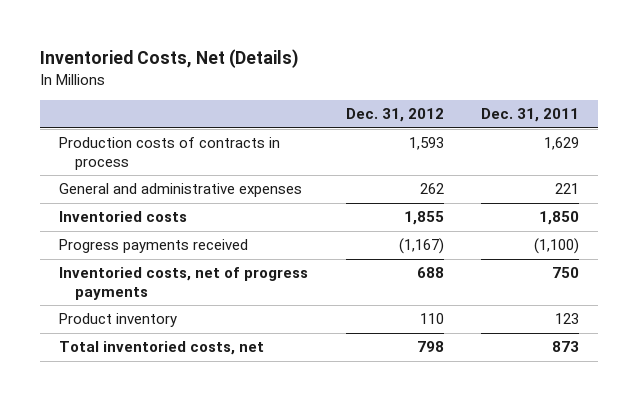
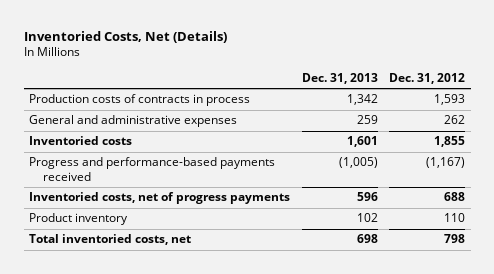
- | Dec. 31, 2012 | Dec. 31, 2011
+ | Dec. 31, 2013 | Dec. 31, 2012
- Progress payments received | (1,167) | (1,100)
+ Progress and performance-based payments received | (1,005) | (1,167)

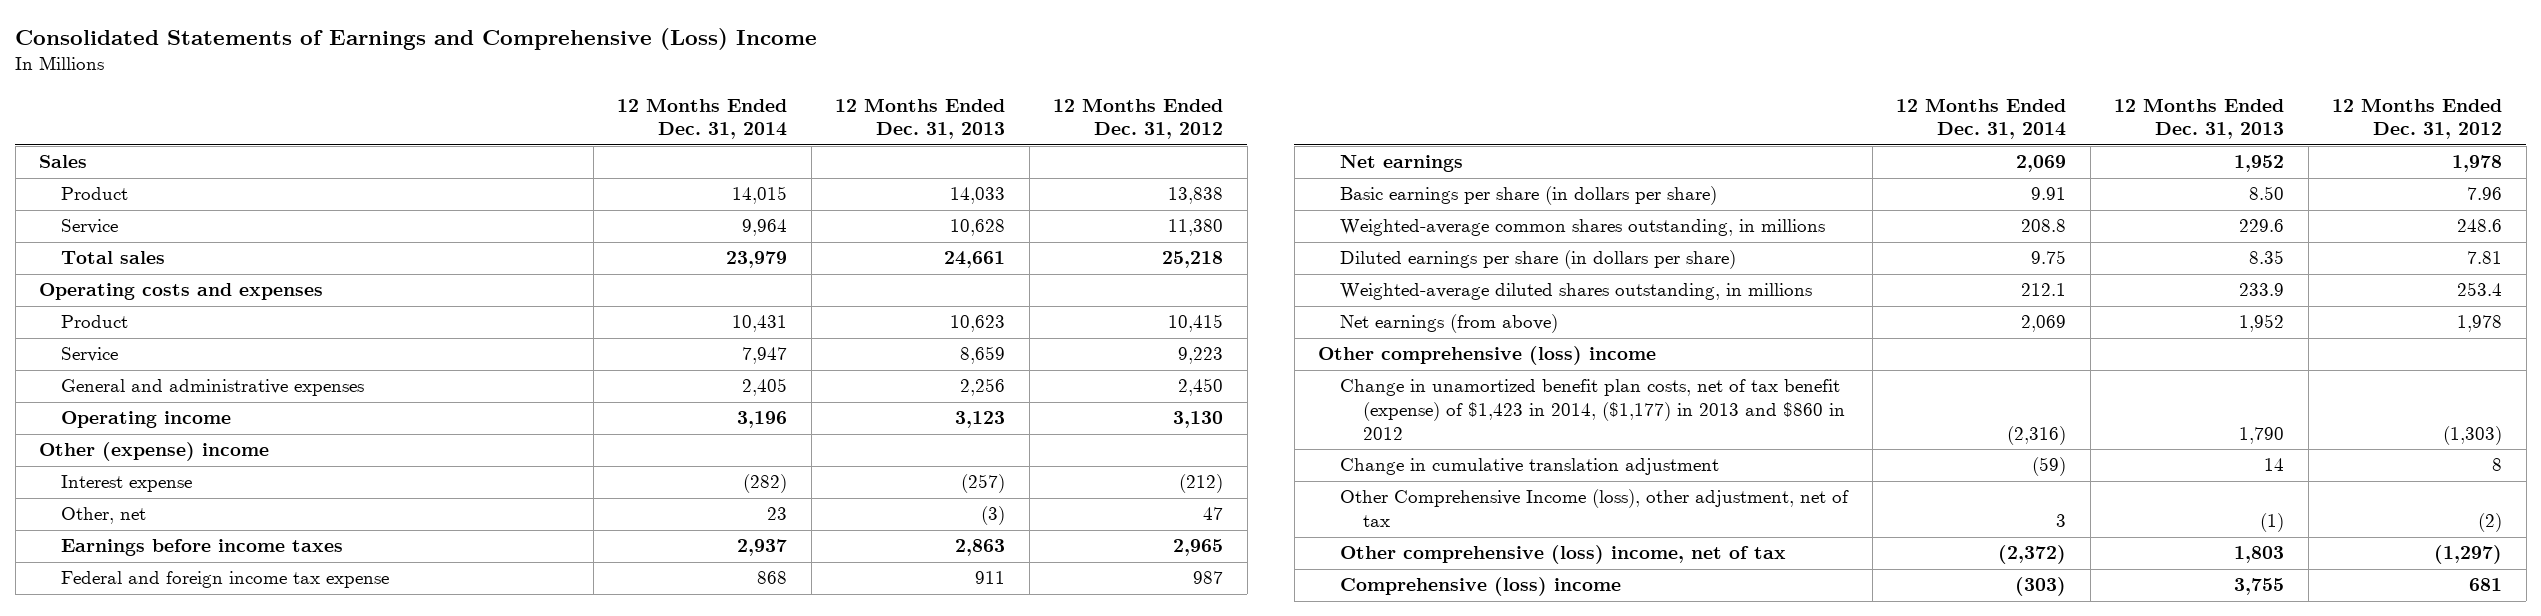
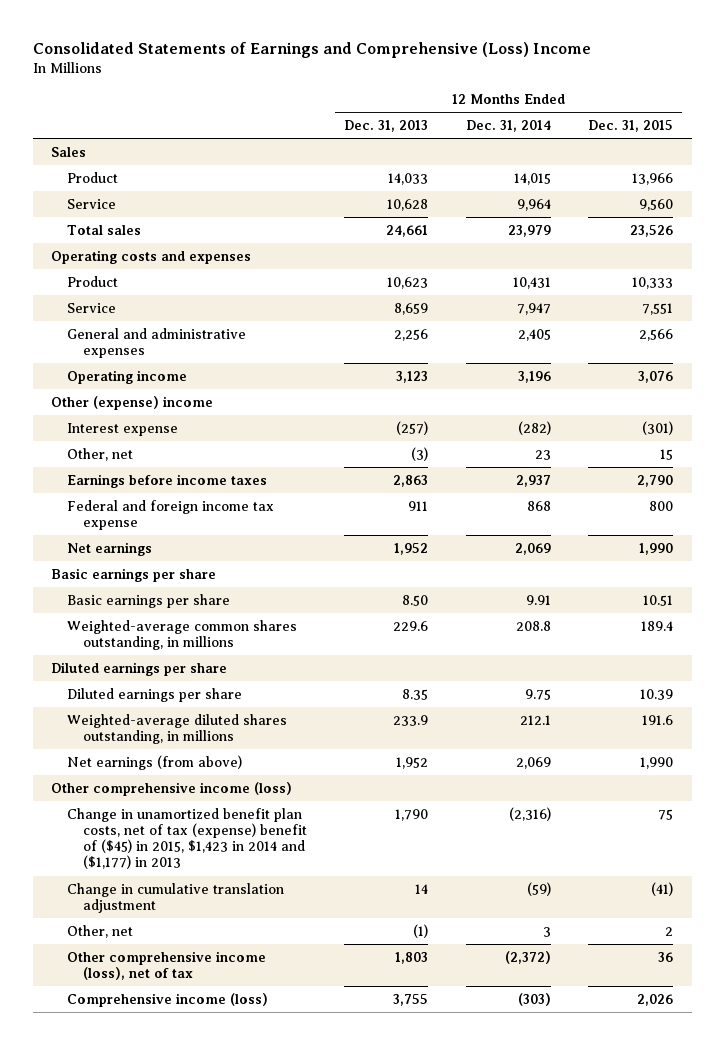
- | 12 Months Ended Dec. 31, 2014 | 12 Months Ended Dec. 31, 2013 | 12 Months Ended Dec. 31, 2012
+ | 12 Months Ended Dec. 31, 2013 | 12 Months Ended Dec. 31, 2014 | 12 Months Ended Dec. 31, 2015
- Basic earnings per share (in dollars per share) | 9.91 | 8.50 | 7.96
+ Basic earnings per share
+ Basic earnings per share | 8.50 | 9.91 | 10.51
- Diluted earnings per share (in dollars per share) | 9.75 | 8.35 | 7.81
+ Diluted earnings per share
+ Diluted earnings per share | 8.35 | 9.75 | 10.39
- Other comprehensive (loss) income
- Change in unamortized benefit plan costs, net of tax benefit (expense) of $1,423 in 2014, ($1,177) in 2013 and $860 in 2012 | (2,316) | 1,790 | (1,303)
+ Other comprehensive income (loss)
+ Change in unamortized benefit plan costs, net of tax (expense) benefit of ($45) in 2015, $1,423 in 2014 and ($1,177) in 2013 | 1,790 | (2,316) | 75
- Other Comprehensive Income (loss), other adjustment, net of tax | 3 | (1) | (2)
- Other comprehensive (loss) income, net of tax | (2,372) | 1,803 | (1,297)
- Comprehensive (loss) income | (303) | 3,755 | 681
+ Other, net | (1) | 3 | 2
+ Other comprehensive income (loss), net of tax | 1,803 | (2,372) | 36
+ Comprehensive income (loss) | 3,755 | (303) | 2,026

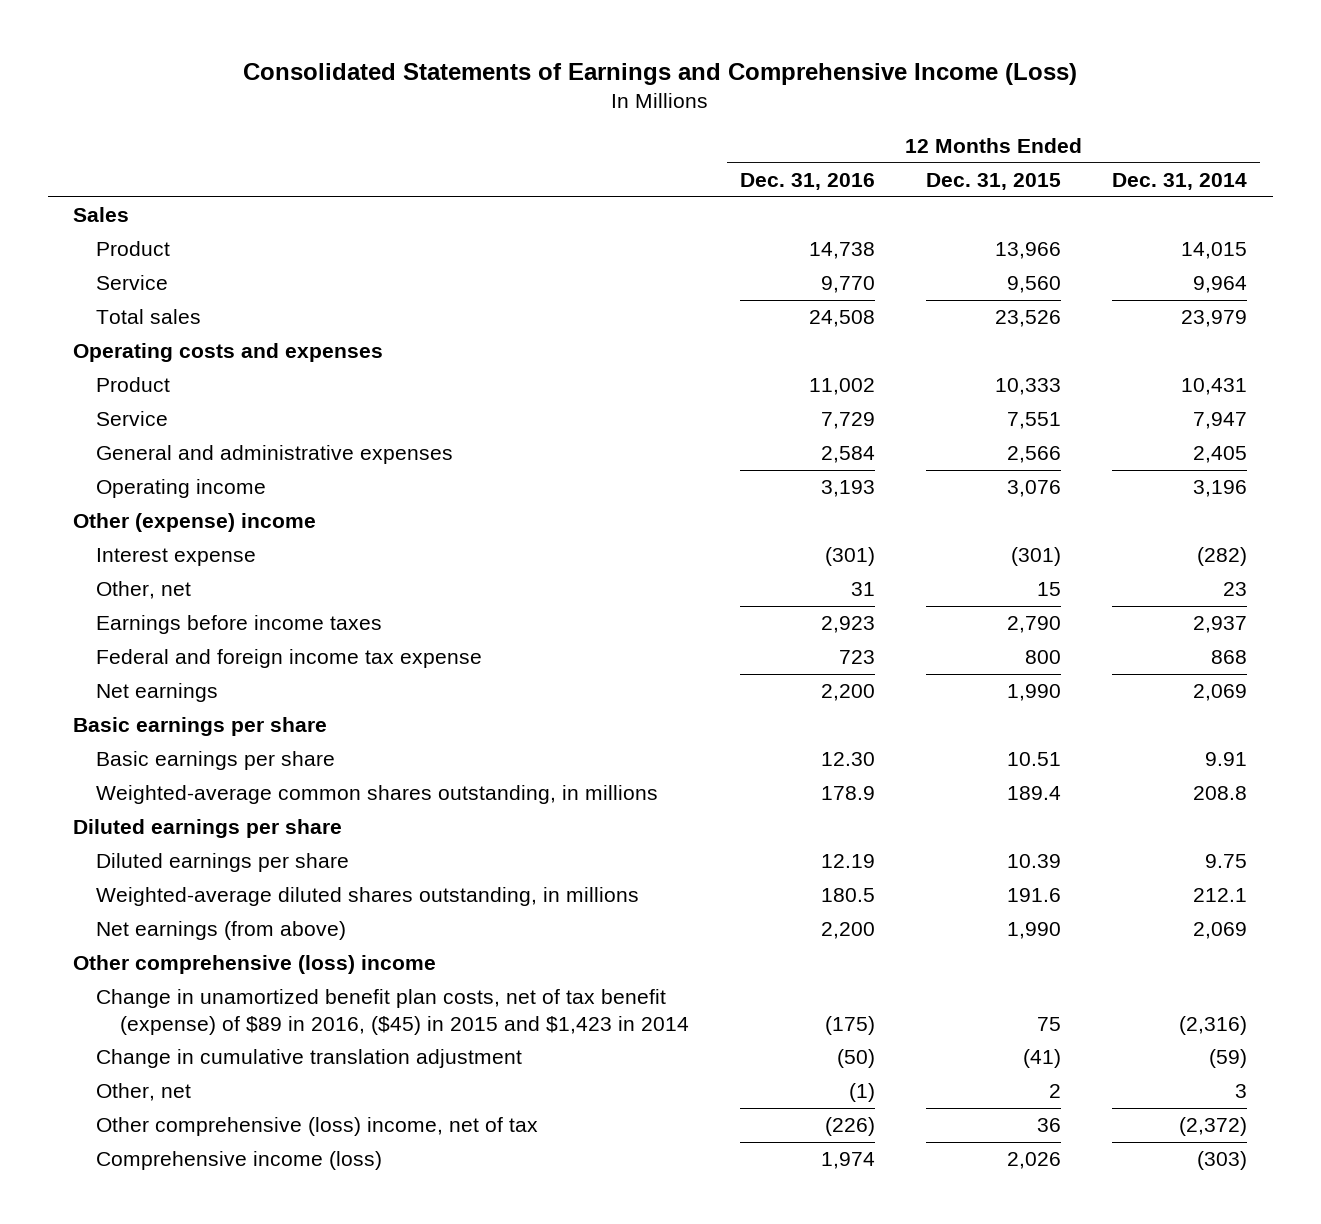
- Consolidated Statements of Earnings and Comprehensive (Loss) Income
+ Consolidated Statements of Earnings and Comprehensive Income (Loss)
- | 12 Months Ended Dec. 31, 2013 | 12 Months Ended Dec. 31, 2014 | 12 Months Ended Dec. 31, 2015
+ | 12 Months Ended Dec. 31, 2016 | 12 Months Ended Dec. 31, 2015 | 12 Months Ended Dec. 31, 2014
- Other comprehensive income (loss)
- Change in unamortized benefit plan costs, net of tax (expense) benefit of ($45) in 2015, $1,423 in 2014 and ($1,177) in 2013 | 1,790 | (2,316) | 75
+ Other comprehensive (loss) income
+ Change in unamortized benefit plan costs, net of tax benefit (expense) of $89 in 2016, ($45) in 2015 and $1,423 in 2014 | (175) | 75 | (2,316)
- Other comprehensive income (loss), net of tax | 1,803 | (2,372) | 36
+ Other comprehensive (loss) income, net of tax | (226) | 36 | (2,372)

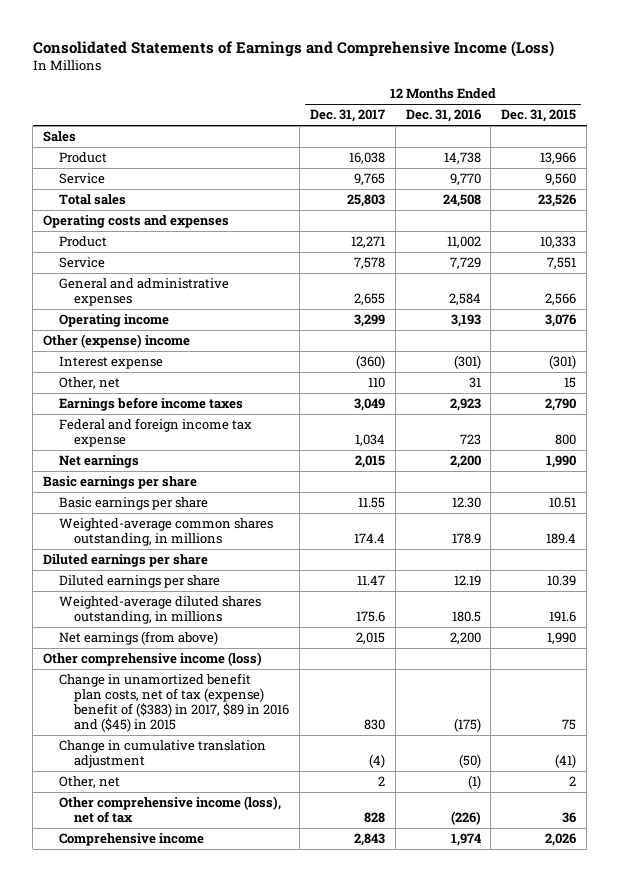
- | 12 Months Ended Dec. 31, 2016 | 12 Months Ended Dec. 31, 2015 | 12 Months Ended Dec. 31, 2014
+ | 12 Months Ended Dec. 31, 2017 | 12 Months Ended Dec. 31, 2016 | 12 Months Ended Dec. 31, 2015
- Other comprehensive (loss) income
- Change in unamortized benefit plan costs, net of tax benefit (expense) of $89 in 2016, ($45) in 2015 and $1,423 in 2014 | (175) | 75 | (2,316)
+ Other comprehensive income (loss)
+ Change in unamortized benefit plan costs, net of tax (expense) benefit of ($383) in 2017, $89 in 2016 and ($45) in 2015 | 830 | (175) | 75
- Other comprehensive (loss) income, net of tax | (226) | 36 | (2,372)
- Comprehensive income (loss) | 1,974 | 2,026 | (303)
+ Other comprehensive income (loss), net of tax | 828 | (226) | 36
+ Comprehensive income | 2,843 | 1,974 | 2,026

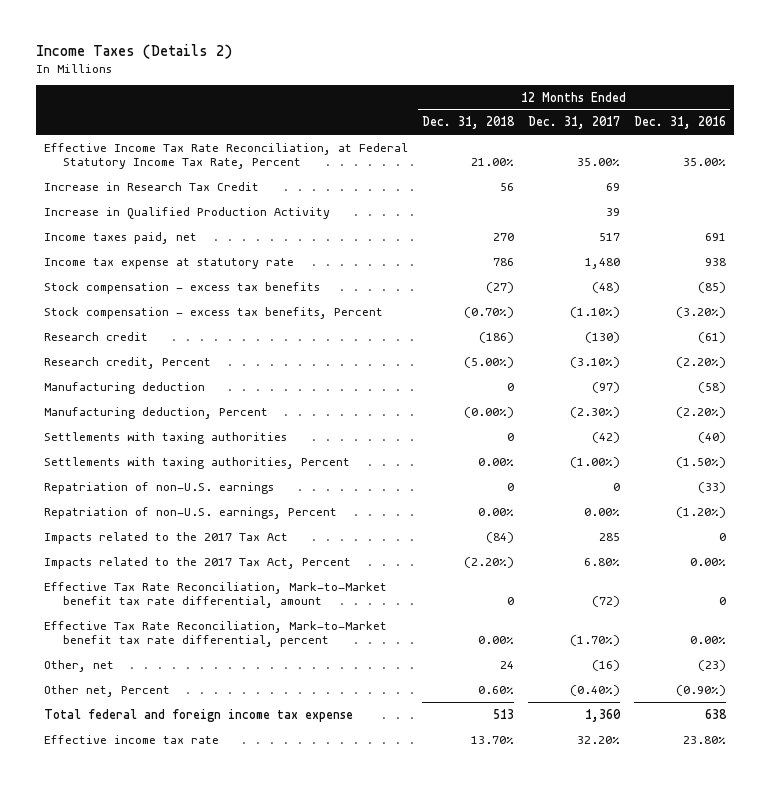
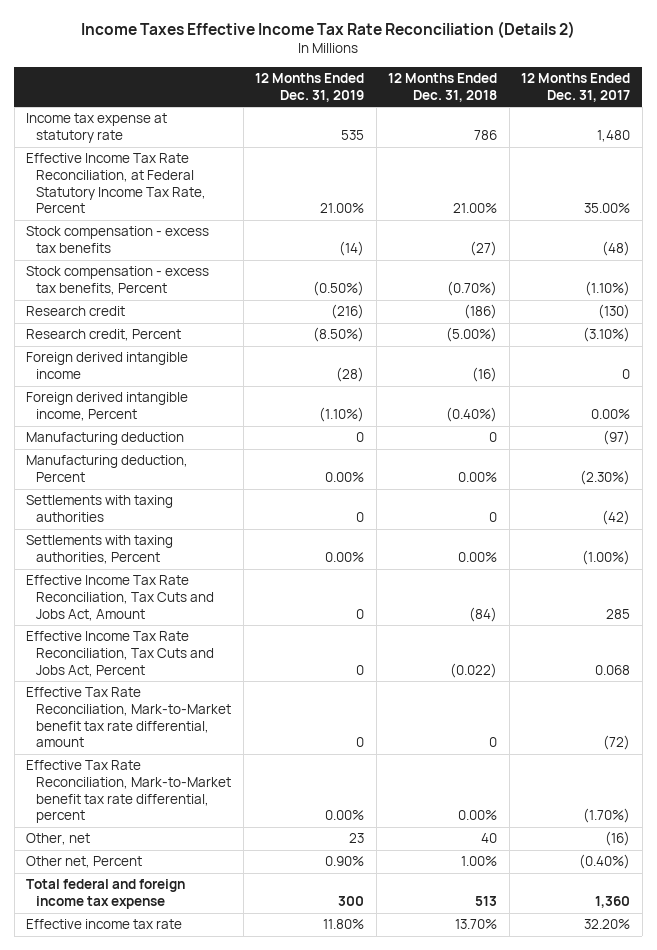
- Income Taxes (Details 2)
+ Income Taxes Effective Income Tax Rate Reconciliation (Details 2)
- | 12 Months Ended Dec. 31, 2018 | 12 Months Ended Dec. 31, 2017 | 12 Months Ended Dec. 31, 2016
+ | 12 Months Ended Dec. 31, 2019 | 12 Months Ended Dec. 31, 2018 | 12 Months Ended Dec. 31, 2017
- Increase in Research Tax Credit | 56 | 69 |
- Increase in Qualified Production Activity | | 39 |
- Income taxes paid, net | 270 | 517 | 691
moved down: Effective Income Tax Rate Reconciliation, at Federal Statutory Income Tax Rate, Percent | 21.00% | 21.00% | 35.00%
+ Foreign derived intangible income | (28) | (16) | 0
+ Foreign derived intangible income, Percent | (1.10%) | (0.40%) | 0.00%
- Manufacturing deduction, Percent | (0.00%) | (2.30%) | (2.20%)
+ Manufacturing deduction, Percent | 0.00% | 0.00% | (2.30%)
- Repatriation of non-U.S. earnings | 0 | 0 | (33)
- Repatriation of non-U.S. earnings, Percent | 0.00% | 0.00% | (1.20%)
- Impacts related to the 2017 Tax Act | (84) | 285 | 0
- Impacts related to the 2017 Tax Act, Percent | (2.20%) | 6.80% | 0.00%
+ Effective Income Tax Rate Reconciliation, Tax Cuts and Jobs Act, Amount | 0 | (84) | 285
+ Effective Income Tax Rate Reconciliation, Tax Cuts and Jobs Act, Percent | 0 | (0.022) | 0.068
- Other, net | 24 | (16) | (23)
- Other net, Percent | 0.60% | (0.40%) | (0.90%)
+ Other, net | 23 | 40 | (16)
+ Other net, Percent | 0.90% | 1.00% | (0.40%)

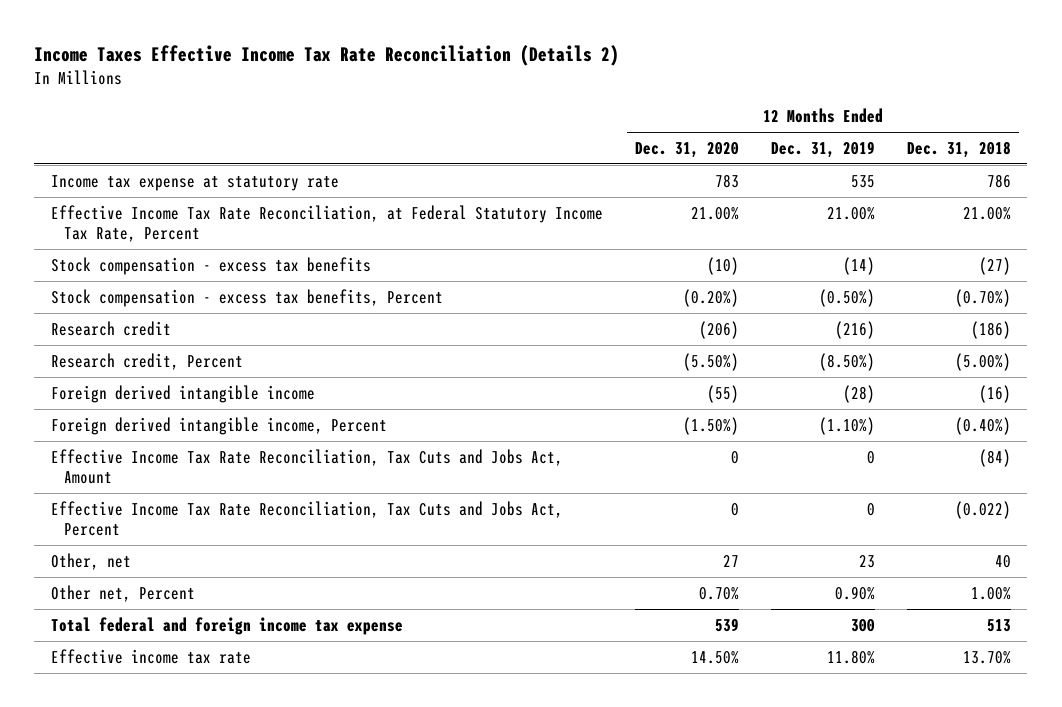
- | 12 Months Ended Dec. 31, 2019 | 12 Months Ended Dec. 31, 2018 | 12 Months Ended Dec. 31, 2017
+ | 12 Months Ended Dec. 31, 2020 | 12 Months Ended Dec. 31, 2019 | 12 Months Ended Dec. 31, 2018
- Manufacturing deduction | 0 | 0 | (97)
- Manufacturing deduction, Percent | 0.00% | 0.00% | (2.30%)
- Settlements with taxing authorities | 0 | 0 | (42)
- Settlements with taxing authorities, Percent | 0.00% | 0.00% | (1.00%)
- Effective Tax Rate Reconciliation, Mark-to-Market benefit tax rate differential, amount | 0 | 0 | (72)
- Effective Tax Rate Reconciliation, Mark-to-Market benefit tax rate differential, percent | 0.00% | 0.00% | (1.70%)

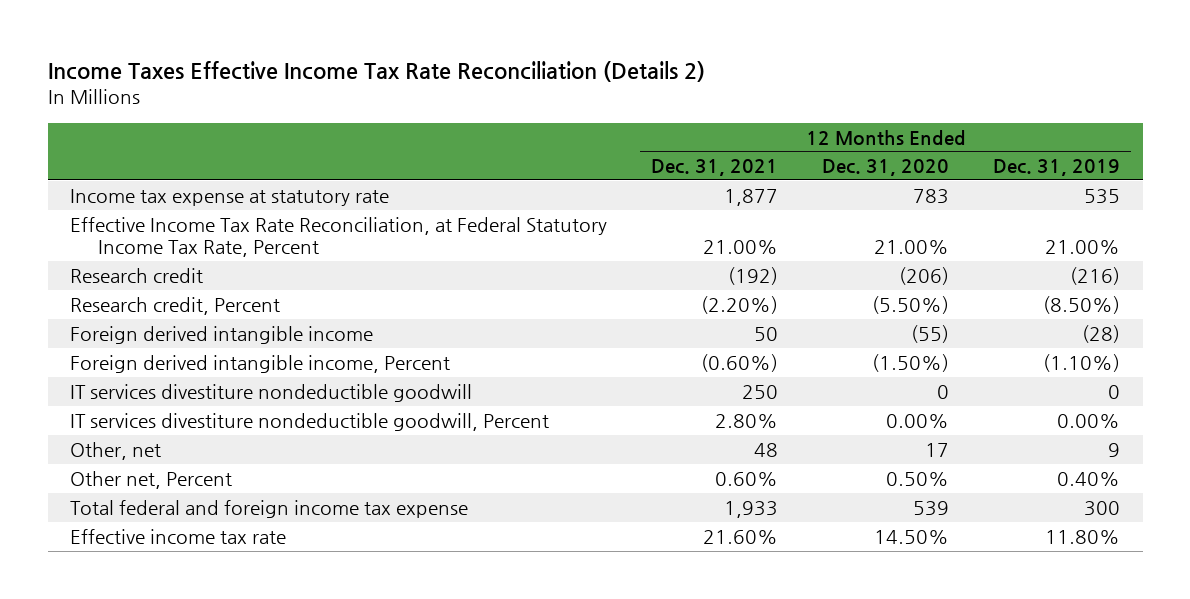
- | 12 Months Ended Dec. 31, 2020 | 12 Months Ended Dec. 31, 2019 | 12 Months Ended Dec. 31, 2018
+ | 12 Months Ended Dec. 31, 2021 | 12 Months Ended Dec. 31, 2020 | 12 Months Ended Dec. 31, 2019
- Stock compensation - excess tax benefits | (10) | (14) | (27)
- Stock compensation - excess tax benefits, Percent | (0.20%) | (0.50%) | (0.70%)
- Effective Income Tax Rate Reconciliation, Tax Cuts and Jobs Act, Amount | 0 | 0 | (84)
- Effective Income Tax Rate Reconciliation, Tax Cuts and Jobs Act, Percent | 0 | 0 | (0.022)
- Other, net | 27 | 23 | 40
- Other net, Percent | 0.70% | 0.90% | 1.00%
+ IT services divestiture nondeductible goodwill | 250 | 0 | 0
+ IT services divestiture nondeductible goodwill, Percent | 2.80% | 0.00% | 0.00%
+ Other, net | 48 | 17 | 9
+ Other net, Percent | 0.60% | 0.50% | 0.40%

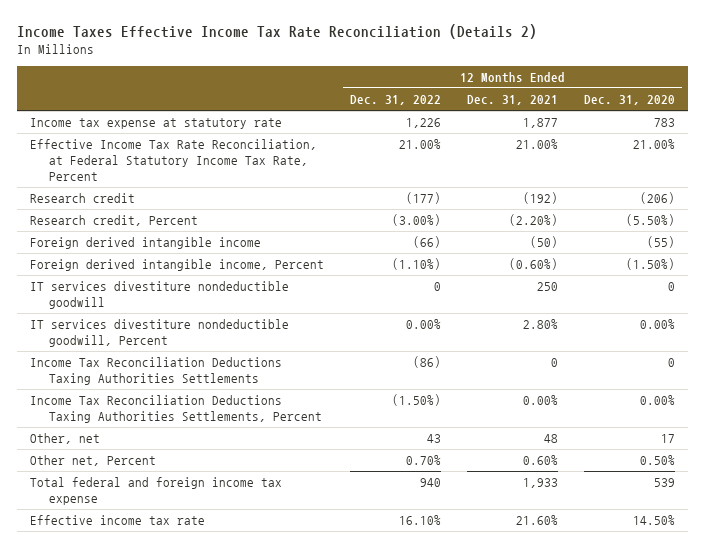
- | 12 Months Ended Dec. 31, 2021 | 12 Months Ended Dec. 31, 2020 | 12 Months Ended Dec. 31, 2019
+ | 12 Months Ended Dec. 31, 2022 | 12 Months Ended Dec. 31, 2021 | 12 Months Ended Dec. 31, 2020
- Foreign derived intangible income | 50 | (55) | (28)
+ Foreign derived intangible income | (66) | (50) | (55)
+ Income Tax Reconciliation Deductions Taxing Authorities Settlements | (86) | 0 | 0
+ Income Tax Reconciliation Deductions Taxing Authorities Settlements, Percent | (1.50%) | 0.00% | 0.00%

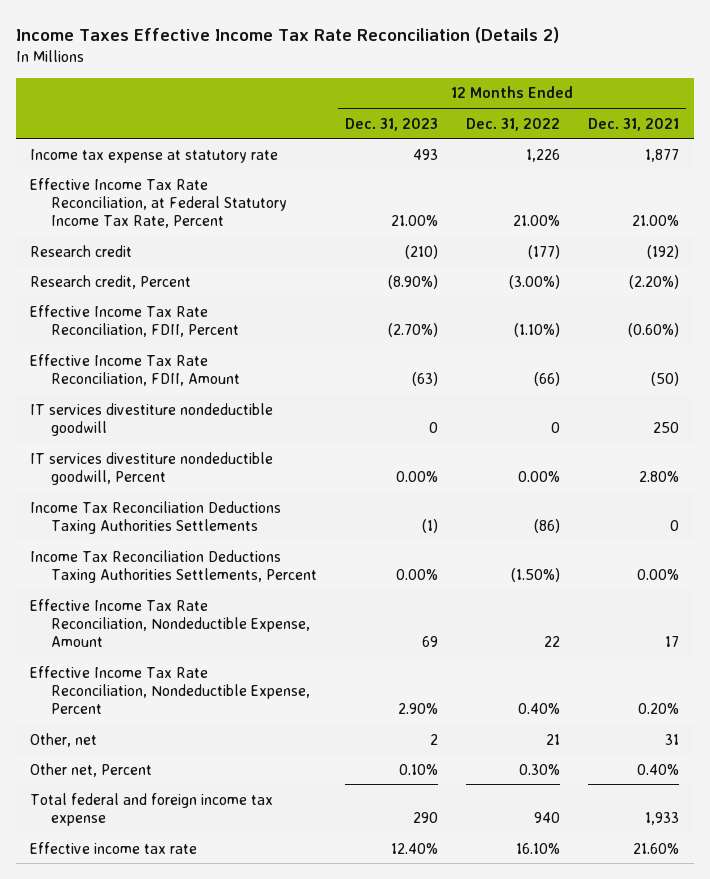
- | 12 Months Ended Dec. 31, 2022 | 12 Months Ended Dec. 31, 2021 | 12 Months Ended Dec. 31, 2020
+ | 12 Months Ended Dec. 31, 2023 | 12 Months Ended Dec. 31, 2022 | 12 Months Ended Dec. 31, 2021
- Foreign derived intangible income | (66) | (50) | (55)
- Foreign derived intangible income, Percent | (1.10%) | (0.60%) | (1.50%)
+ Effective Income Tax Rate Reconciliation, FDII, Percent | (2.70%) | (1.10%) | (0.60%)
+ Effective Income Tax Rate Reconciliation, FDII, Amount | (63) | (66) | (50)
- Other, net | 43 | 48 | 17
- Other net, Percent | 0.70% | 0.60% | 0.50%
+ Effective Income Tax Rate Reconciliation, Nondeductible Expense, Amount | 69 | 22 | 17
+ Effective Income Tax Rate Reconciliation, Nondeductible Expense, Percent | 2.90% | 0.40% | 0.20%
+ Other, net | 2 | 21 | 31
+ Other net, Percent | 0.10% | 0.30% | 0.40%

